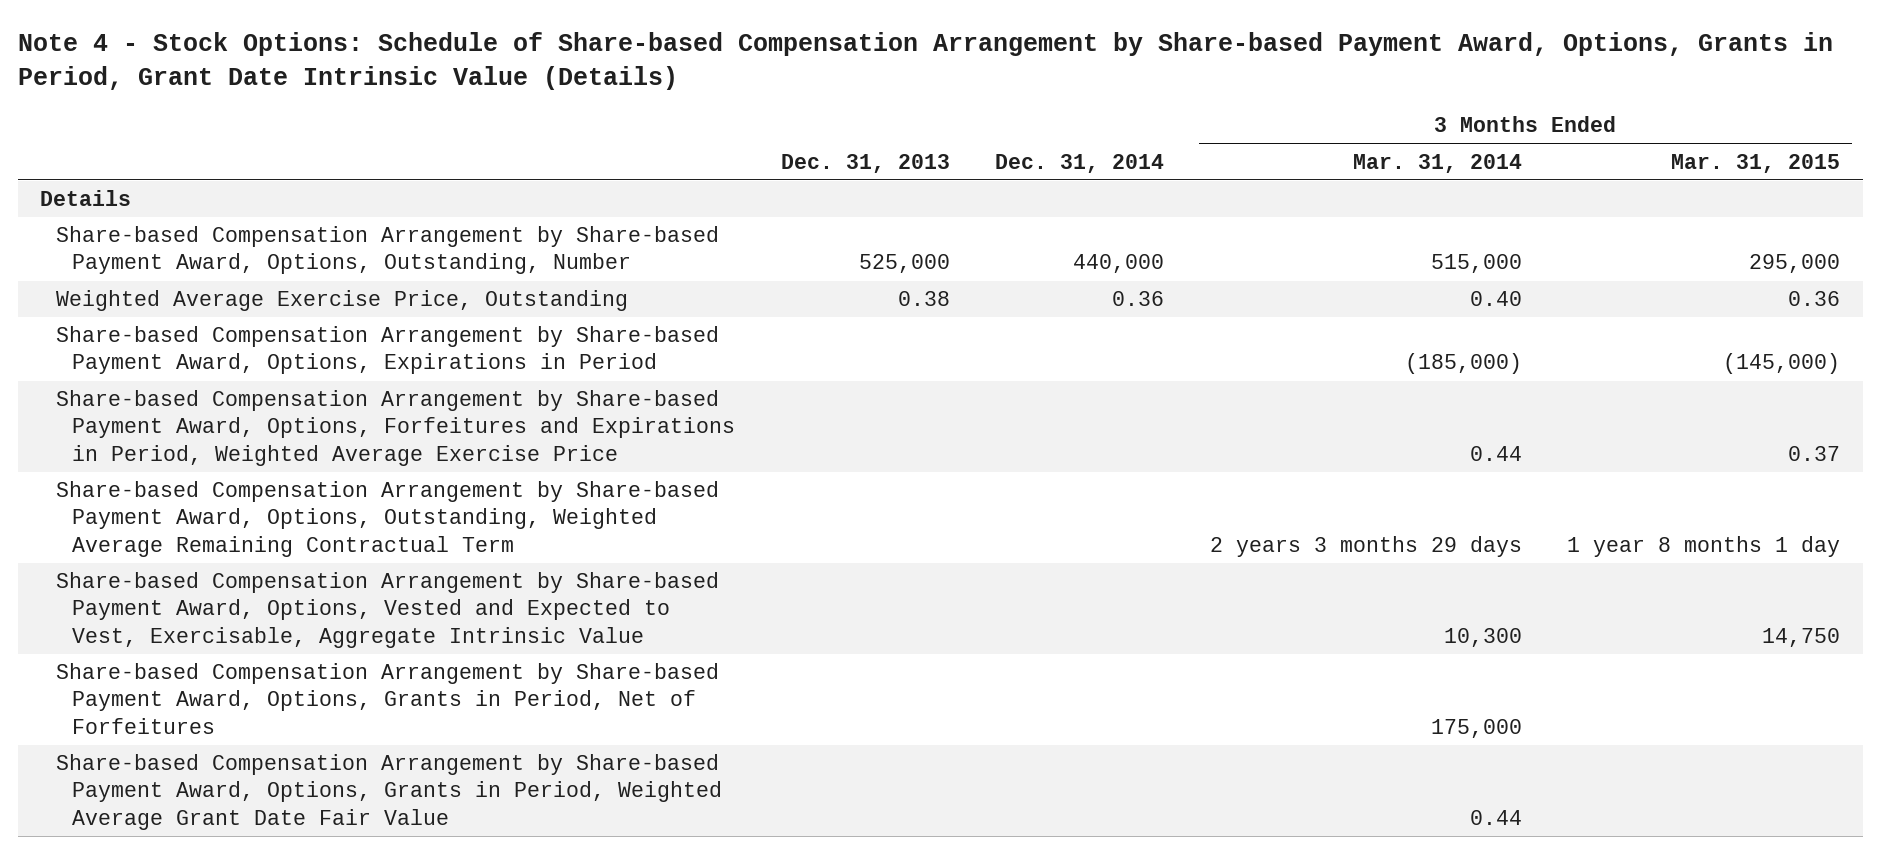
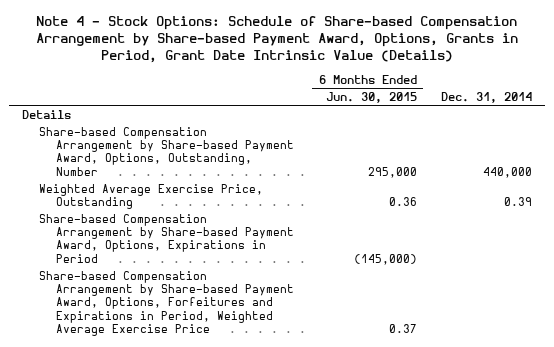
- | Dec. 31, 2013 | Dec. 31, 2014 | 3 Months Ended Mar. 31, 2014 | 3 Months Ended Mar. 31, 2015
+ | 6 Months Ended Jun. 30, 2015 | Dec. 31, 2014
- Weighted Average Exercise Price, Outstanding | 0.38 | 0.36 | 0.40 | 0.36
+ Weighted Average Exercise Price, Outstanding | 0.36 | 0.39
- Share-based Compensation Arrangement by Share-based Payment Award, Options, Outstanding, Weighted Average Remaining Contractual Term | | | 2 years 3 months 29 days | 1 year 8 months 1 day
- Share-based Compensation Arrangement by Share-based Payment Award, Options, Vested and Expected to Vest, Exercisable, Aggregate Intrinsic Value | | | 10,300 | 14,750
- Share-based Compensation Arrangement by Share-based Payment Award, Options, Grants in Period, Net of Forfeitures | | | 175,000 |
- Share-based Compensation Arrangement by Share-based Payment Award, Options, Grants in Period, Weighted Average Grant Date Fair Value | | | 0.44 |

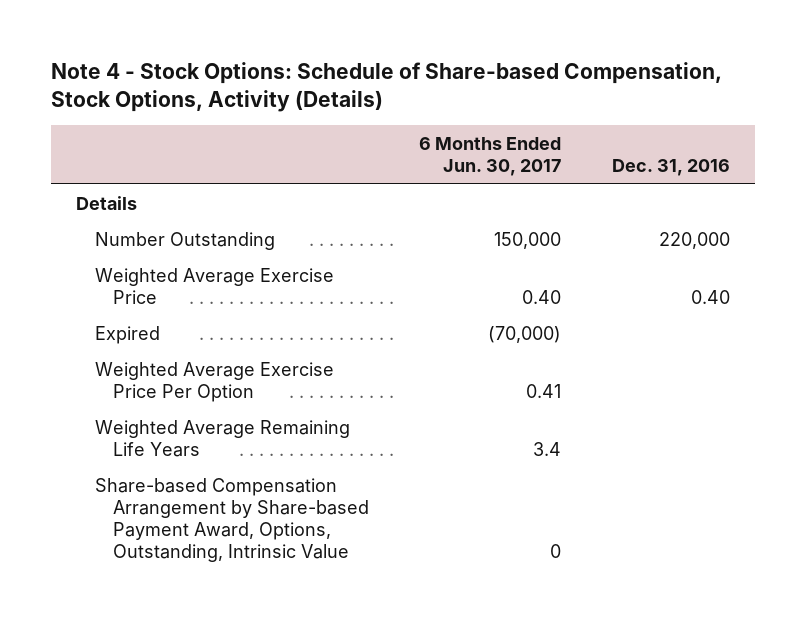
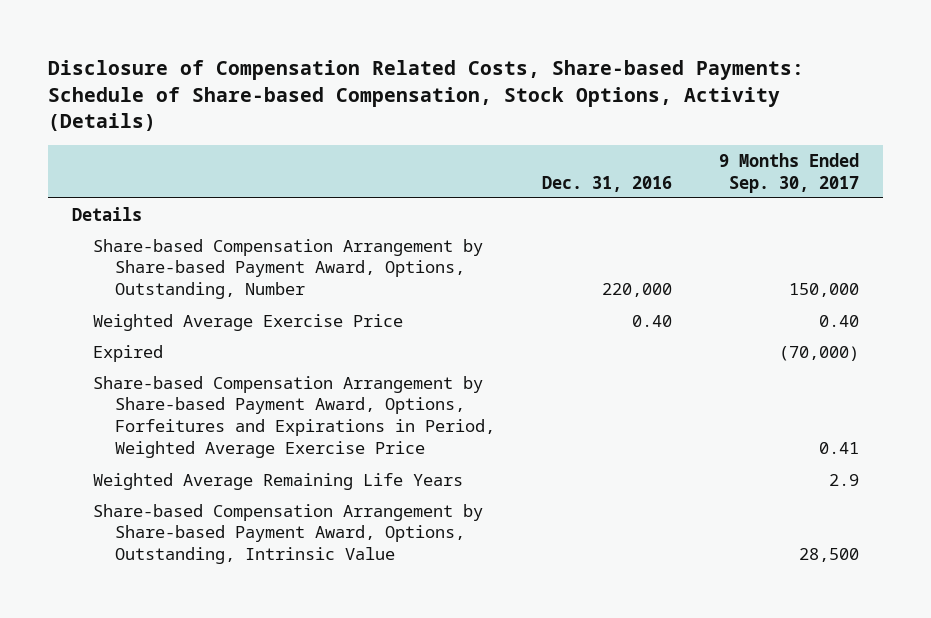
- Note 4 - Stock Options: Schedule of Share-based Compensation, Stock Options, Activity (Details)
+ Disclosure of Compensation Related Costs, Share-based Payments: Schedule of Share-based Compensation, Stock Options, Activity (Details)
- | 6 Months Ended Jun. 30, 2017 | Dec. 31, 2016
+ | Dec. 31, 2016 | 9 Months Ended Sep. 30, 2017
- Number Outstanding | 150,000 | 220,000
+ Share-based Compensation Arrangement by Share-based Payment Award, Options, Outstanding, Number | 220,000 | 150,000
- Weighted Average Exercise Price Per Option | 0.41 |
+ Share-based Compensation Arrangement by Share-based Payment Award, Options, Forfeitures and Expirations in Period, Weighted Average Exercise Price | | 0.41

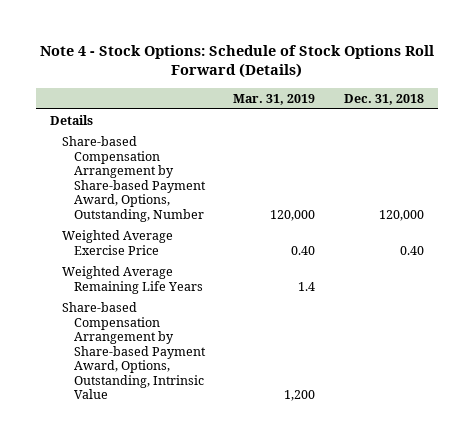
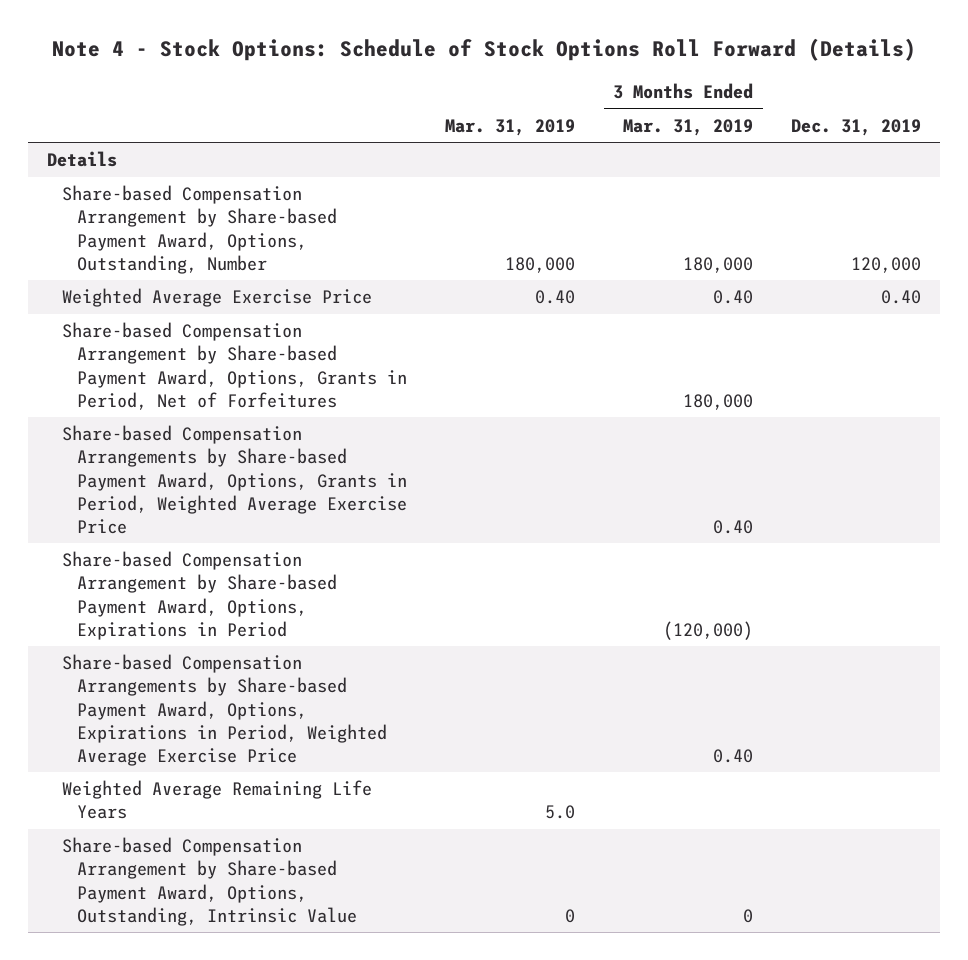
- | Mar. 31, 2019 | Dec. 31, 2018
+ | Mar. 31, 2019 | 3 Months Ended Mar. 31, 2019 | Dec. 31, 2019
- Share-based Compensation Arrangement by Share-based Payment Award, Options, Outstanding, Number | 120,000 | 120,000
+ Share-based Compensation Arrangement by Share-based Payment Award, Options, Outstanding, Number | 180,000 | 180,000 | 120,000
- Weighted Average Remaining Life Years | 1.4 |
- Share-based Compensation Arrangement by Share-based Payment Award, Options, Outstanding, Intrinsic Value | 1,200 |
+ Share-based Compensation Arrangement by Share-based Payment Award, Options, Grants in Period, Net of Forfeitures | | 180,000 |
+ Share-based Compensation Arrangements by Share-based Payment Award, Options, Grants in Period, Weighted Average Exercise Price | | 0.40 |
+ Share-based Compensation Arrangement by Share-based Payment Award, Options, Expirations in Period | | (120,000) |
+ Share-based Compensation Arrangements by Share-based Payment Award, Options, Expirations in Period, Weighted Average Exercise Price | | 0.40 |
+ Weighted Average Remaining Life Years | 5.0 | |
+ Share-based Compensation Arrangement by Share-based Payment Award, Options, Outstanding, Intrinsic Value | 0 | 0 |

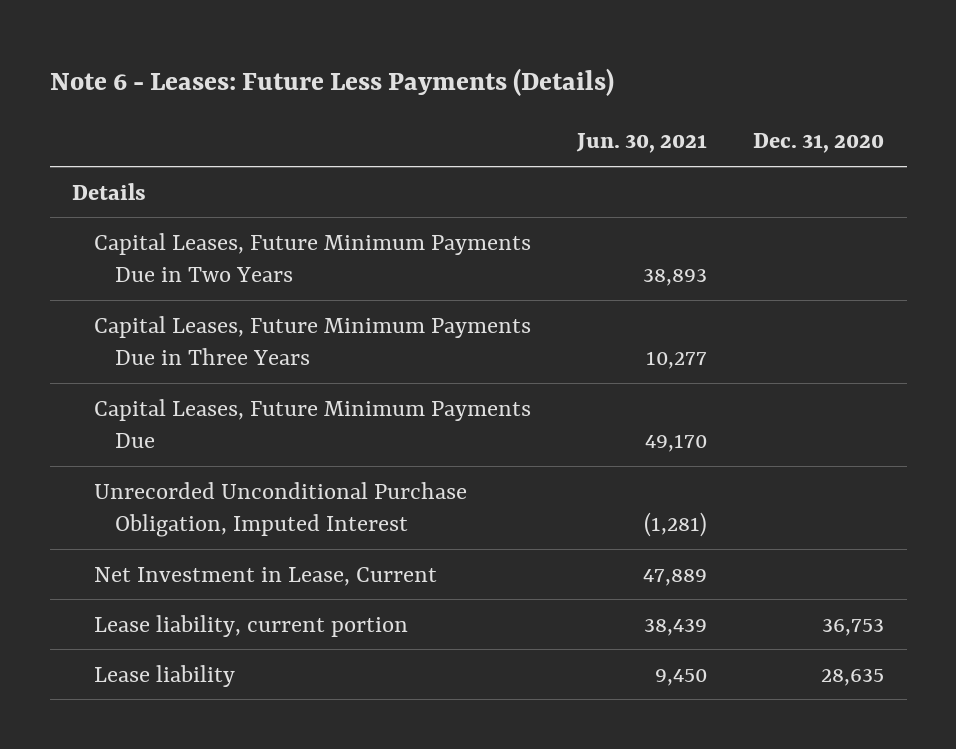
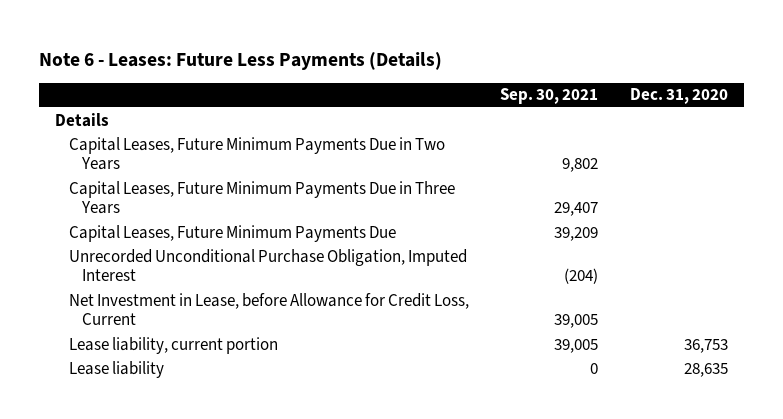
- | Jun. 30, 2021 | Dec. 31, 2020
+ | Sep. 30, 2021 | Dec. 31, 2020
- Net Investment in Lease, Current | 47,889 |
+ Net Investment in Lease, before Allowance for Credit Loss, Current | 39,005 |

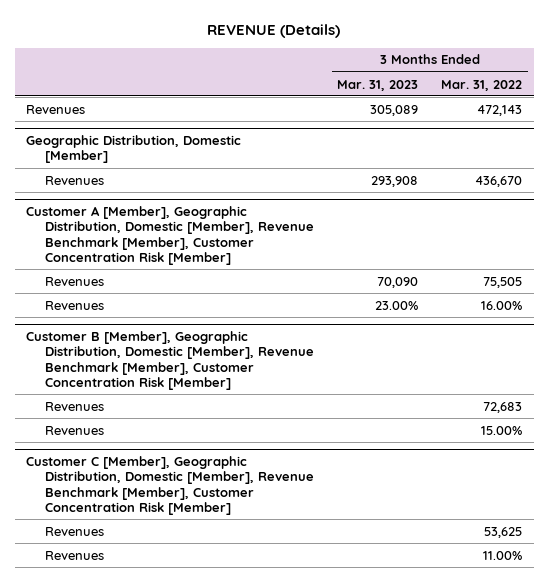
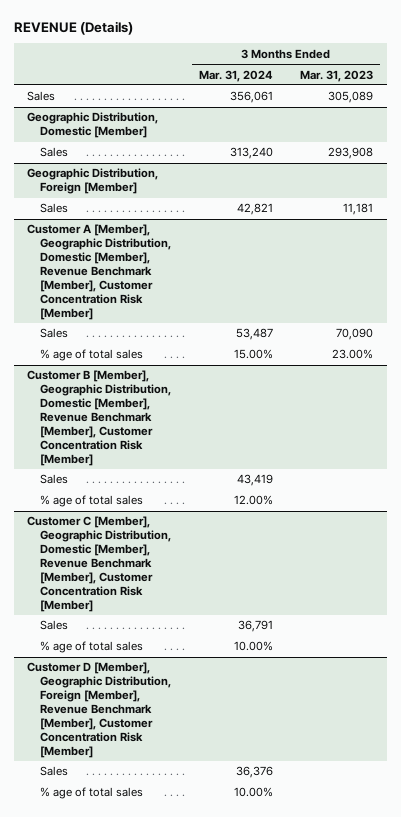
- | 3 Months Ended Mar. 31, 2023 | 3 Months Ended Mar. 31, 2022
+ | 3 Months Ended Mar. 31, 2024 | 3 Months Ended Mar. 31, 2023
- Revenues | 305,089 | 472,143
+ Sales | 356,061 | 305,089
@ Geographic Distribution, Domestic [Member]
- Revenues | 293,908 | 436,670
+ Sales | 313,240 | 293,908
+ Geographic Distribution, Foreign [Member]
+ Sales | 42,821 | 11,181
@ Customer A [Member], Geographic Distribution, Domestic [Member], Revenue Benchmark [Member], Customer Concentration Risk [Member]
- Revenues | 70,090 | 75,505
- Revenues | 23.00% | 16.00%
+ Sales | 53,487 | 70,090
+ % age of total sales | 15.00% | 23.00%
@ Customer B [Member], Geographic Distribution, Domestic [Member], Revenue Benchmark [Member], Customer Concentration Risk [Member]
- Revenues | | 72,683
- Revenues | | 15.00%
+ Sales | 43,419 |
+ % age of total sales | 12.00% |
@ Customer C [Member], Geographic Distribution, Domestic [Member], Revenue Benchmark [Member], Customer Concentration Risk [Member]
- Revenues | | 53,625
- Revenues | | 11.00%
+ Sales | 36,791 |
+ % age of total sales | 10.00% |
+ Customer D [Member], Geographic Distribution, Foreign [Member], Revenue Benchmark [Member], Customer Concentration Risk [Member]
+ Sales | 36,376 |
+ % age of total sales | 10.00% |

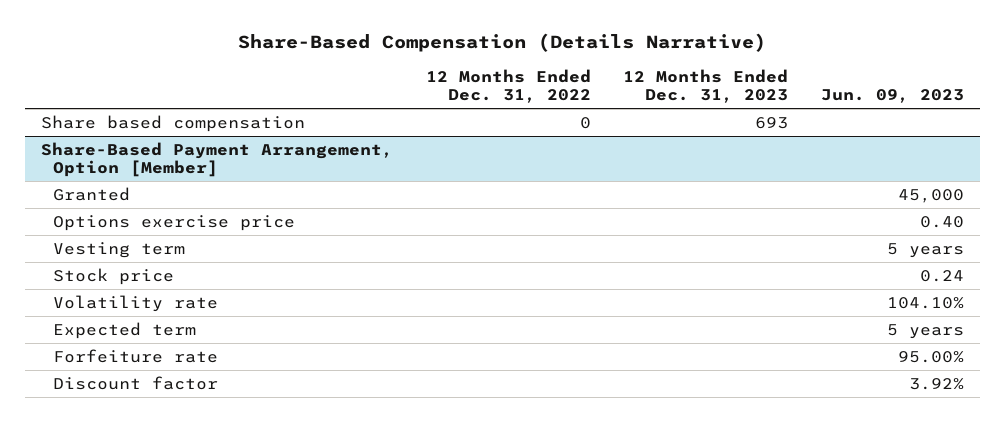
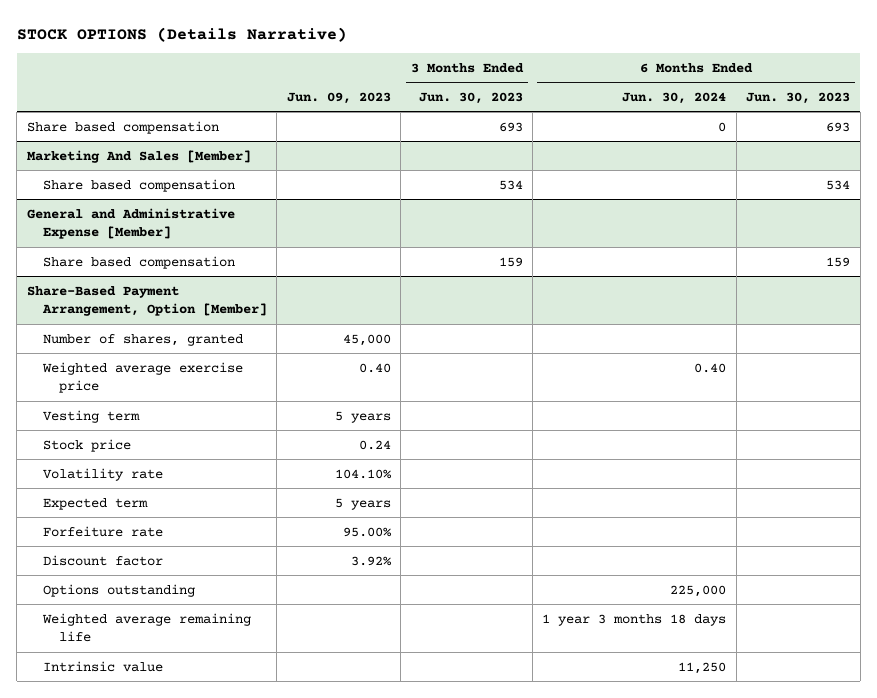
- Share-Based Compensation (Details Narrative)
+ STOCK OPTIONS (Details Narrative)
- | 12 Months Ended Dec. 31, 2022 | 12 Months Ended Dec. 31, 2023 | Jun. 09, 2023
+ | Jun. 09, 2023 | 3 Months Ended Jun. 30, 2023 | 6 Months Ended Jun. 30, 2024 | 6 Months Ended Jun. 30, 2023
+ Marketing And Sales [Member]
+ Share based compensation | | 534 | | 534
+ General and Administrative Expense [Member]
+ Share based compensation | | 159 | | 159
@ Share-Based Payment Arrangement, Option [Member]
- Granted | | | 45,000
- Options exercise price | | | 0.40
+ Number of shares, granted | 45,000 | | |
+ Weighted average exercise price | 0.40 | | 0.40 |
+ Options outstanding | | | 225,000 |
+ Weighted average remaining life | | | 1 year 3 months 18 days |
+ Intrinsic value | | | 11,250 |

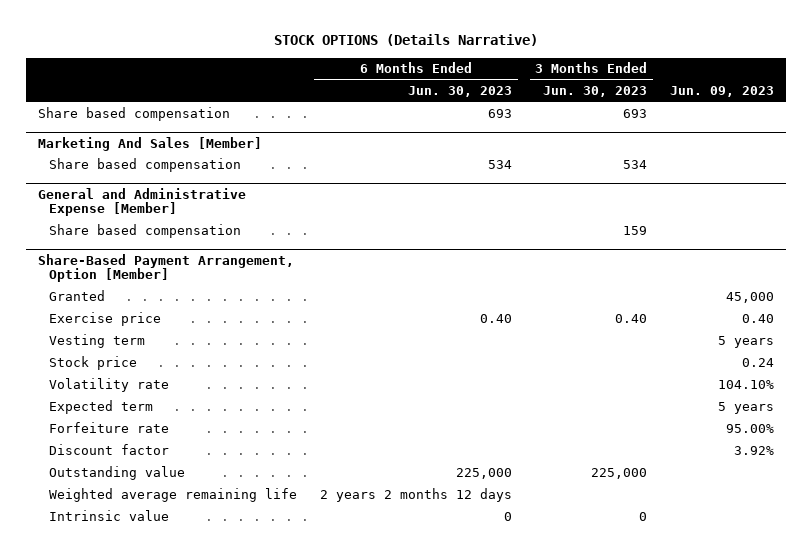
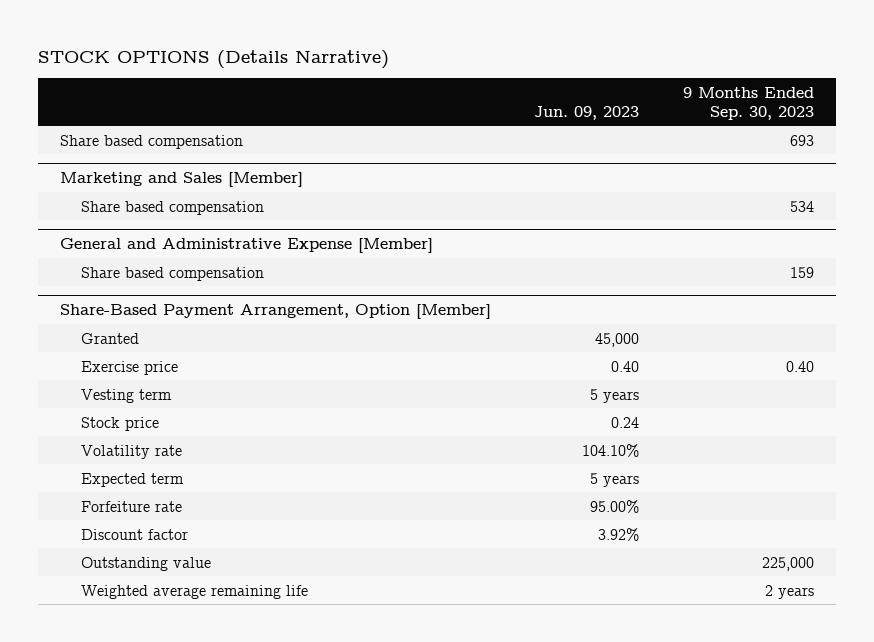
- | 6 Months Ended Jun. 30, 2023 | 3 Months Ended Jun. 30, 2023 | Jun. 09, 2023
+ | Jun. 09, 2023 | 9 Months Ended Sep. 30, 2023
- Marketing And Sales [Member]
+ Marketing and Sales [Member]
@ Share-Based Payment Arrangement, Option [Member]
- Intrinsic value | 0 | 0 |

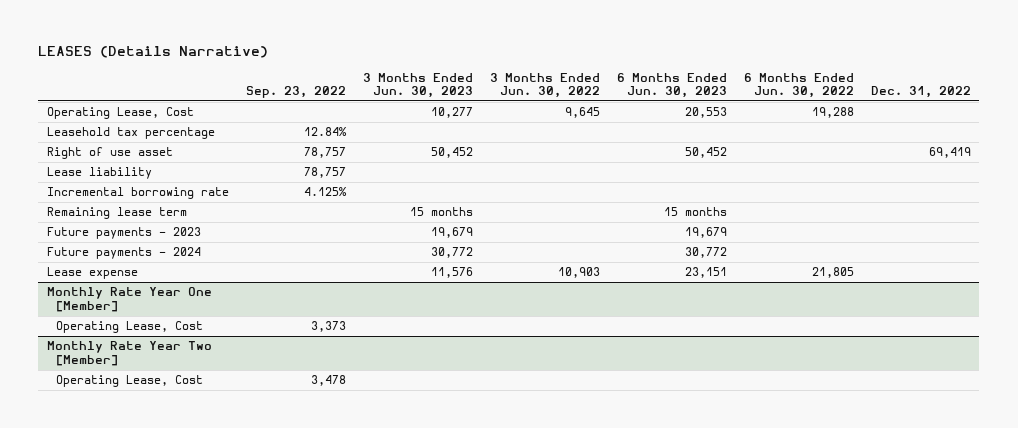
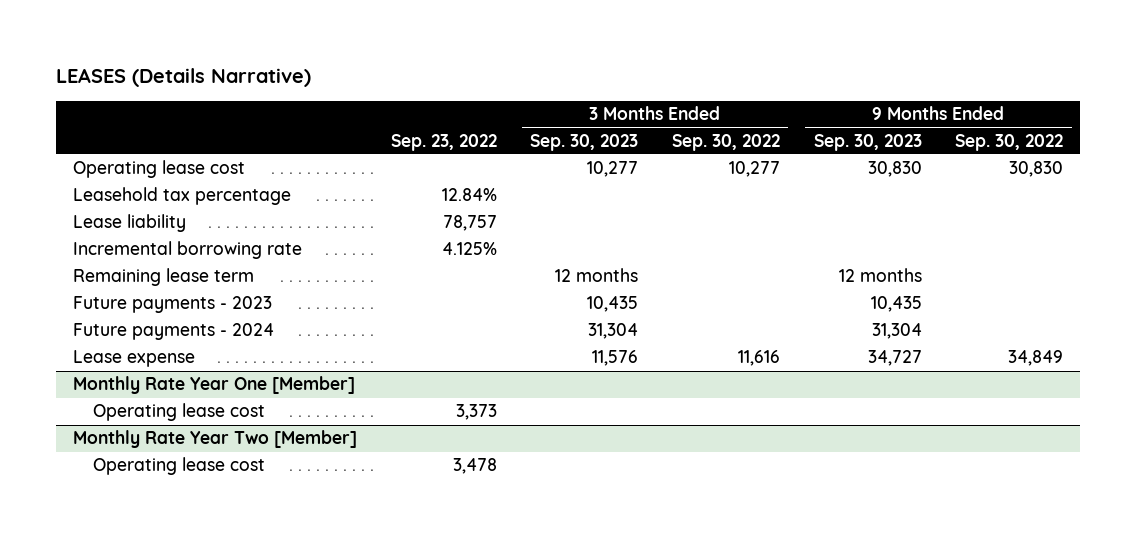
- | Sep. 23, 2022 | 3 Months Ended Jun. 30, 2023 | 3 Months Ended Jun. 30, 2022 | 6 Months Ended Jun. 30, 2023 | 6 Months Ended Jun. 30, 2022 | Dec. 31, 2022
+ | Sep. 23, 2022 | 3 Months Ended Sep. 30, 2023 | 3 Months Ended Sep. 30, 2022 | 9 Months Ended Sep. 30, 2023 | 9 Months Ended Sep. 30, 2022
- Operating Lease, Cost | | 10,277 | 9,645 | 20,553 | 19,288 |
+ Operating lease cost | | 10,277 | 10,277 | 30,830 | 30,830
- Right of use asset | 78,757 | 50,452 | | 50,452 | | 69,419
@ Monthly Rate Year One [Member]
- Operating Lease, Cost | 3,373 | | | | |
+ Operating lease cost | 3,373 | | | |
@ Monthly Rate Year Two [Member]
- Operating Lease, Cost | 3,478 | | | | |
+ Operating lease cost | 3,478 | | | |

